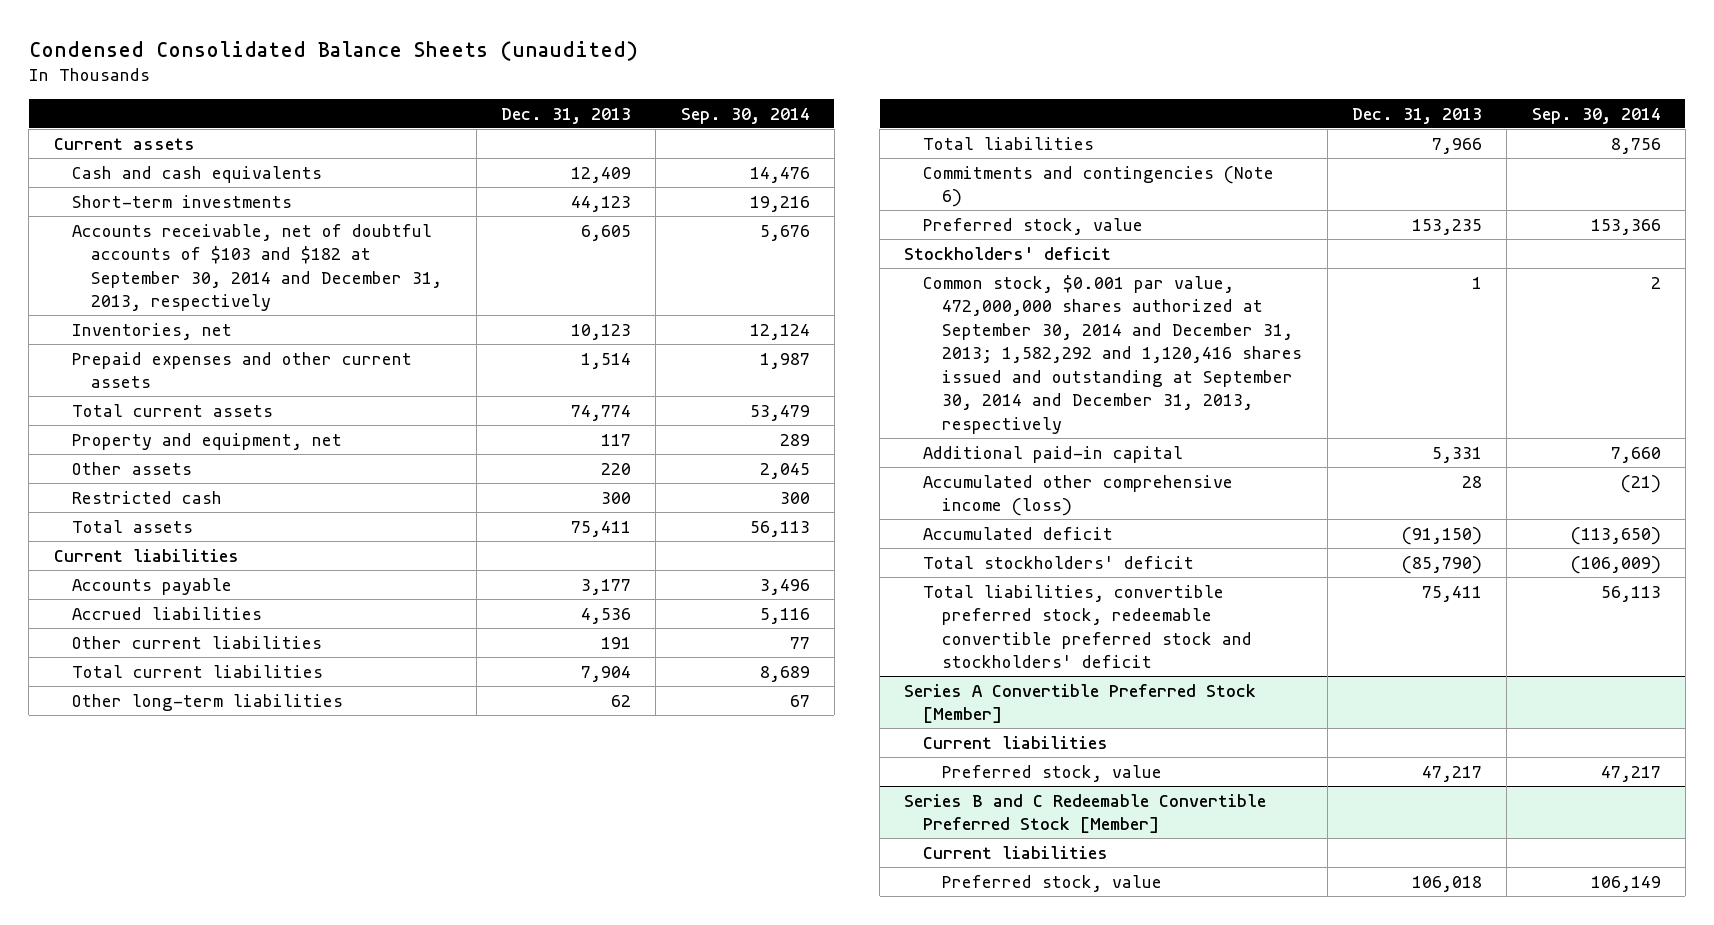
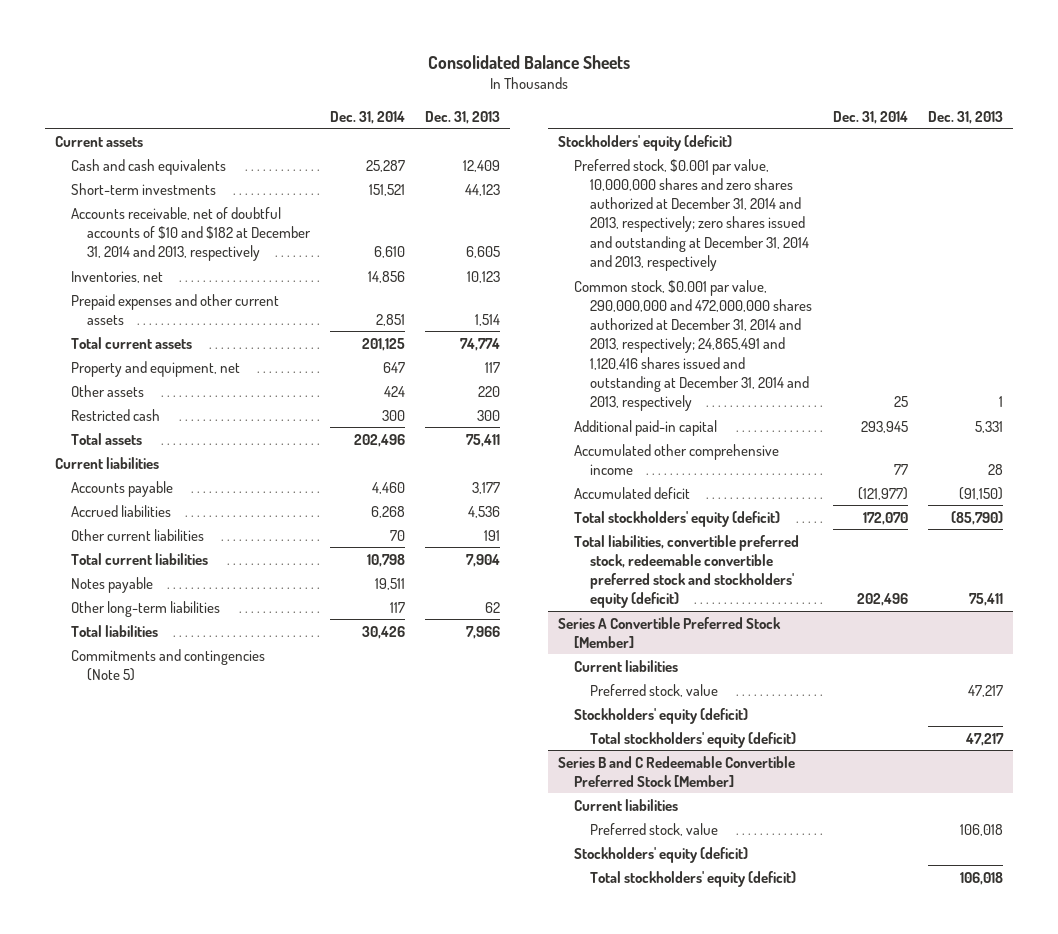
- Condensed Consolidated Balance Sheets (unaudited)
+ Consolidated Balance Sheets
- | Dec. 31, 2013 | Sep. 30, 2014
+ | Dec. 31, 2014 | Dec. 31, 2013
- Accounts receivable, net of doubtful accounts of $103 and $182 at September 30, 2014 and December 31, 2013, respectively | 6,605 | 5,676
+ Accounts receivable, net of doubtful accounts of $10 and $182 at December 31, 2014 and 2013, respectively | 6,610 | 6,605
+ Notes payable | 19,511 |
- Commitments and contingencies (Note 6)
- Preferred stock, value | 153,235 | 153,366
- Stockholders' deficit
- Common stock, $0.001 par value, 472,000,000 shares authorized at September 30, 2014 and December 31, 2013; 1,582,292 and 1,120,416 shares issued and outstanding at September 30, 2014 and December 31, 2013, respectively | 1 | 2
+ Commitments and contingencies (Note 5)
+ Stockholders' equity (deficit)
+ Preferred stock, $0.001 par value, 10,000,000 shares and zero shares authorized at December 31, 2014 and 2013, respectively; zero shares issued and outstanding at December 31, 2014 and 2013, respectively
+ Common stock, $0.001 par value, 290,000,000 and 472,000,000 shares authorized at December 31, 2014 and 2013, respectively; 24,865,491 and 1,120,416 shares issued and outstanding at December 31, 2014 and 2013, respectively | 25 | 1
- Accumulated other comprehensive income (loss) | 28 | (21)
+ Accumulated other comprehensive income | 77 | 28
- Total stockholders' deficit | (85,790) | (106,009)
- Total liabilities, convertible preferred stock, redeemable convertible preferred stock and stockholders' deficit | 75,411 | 56,113
+ Total stockholders' equity (deficit) | 172,070 | (85,790)
+ Total liabilities, convertible preferred stock, redeemable convertible preferred stock and stockholders' equity (deficit) | 202,496 | 75,411
@ Series A Convertible Preferred Stock [Member]
+ Stockholders' equity (deficit)
+ Total stockholders' equity (deficit) | | 47,217
@ Series B and C Redeemable Convertible Preferred Stock [Member]
+ Stockholders' equity (deficit)
+ Total stockholders' equity (deficit) | | 106,018

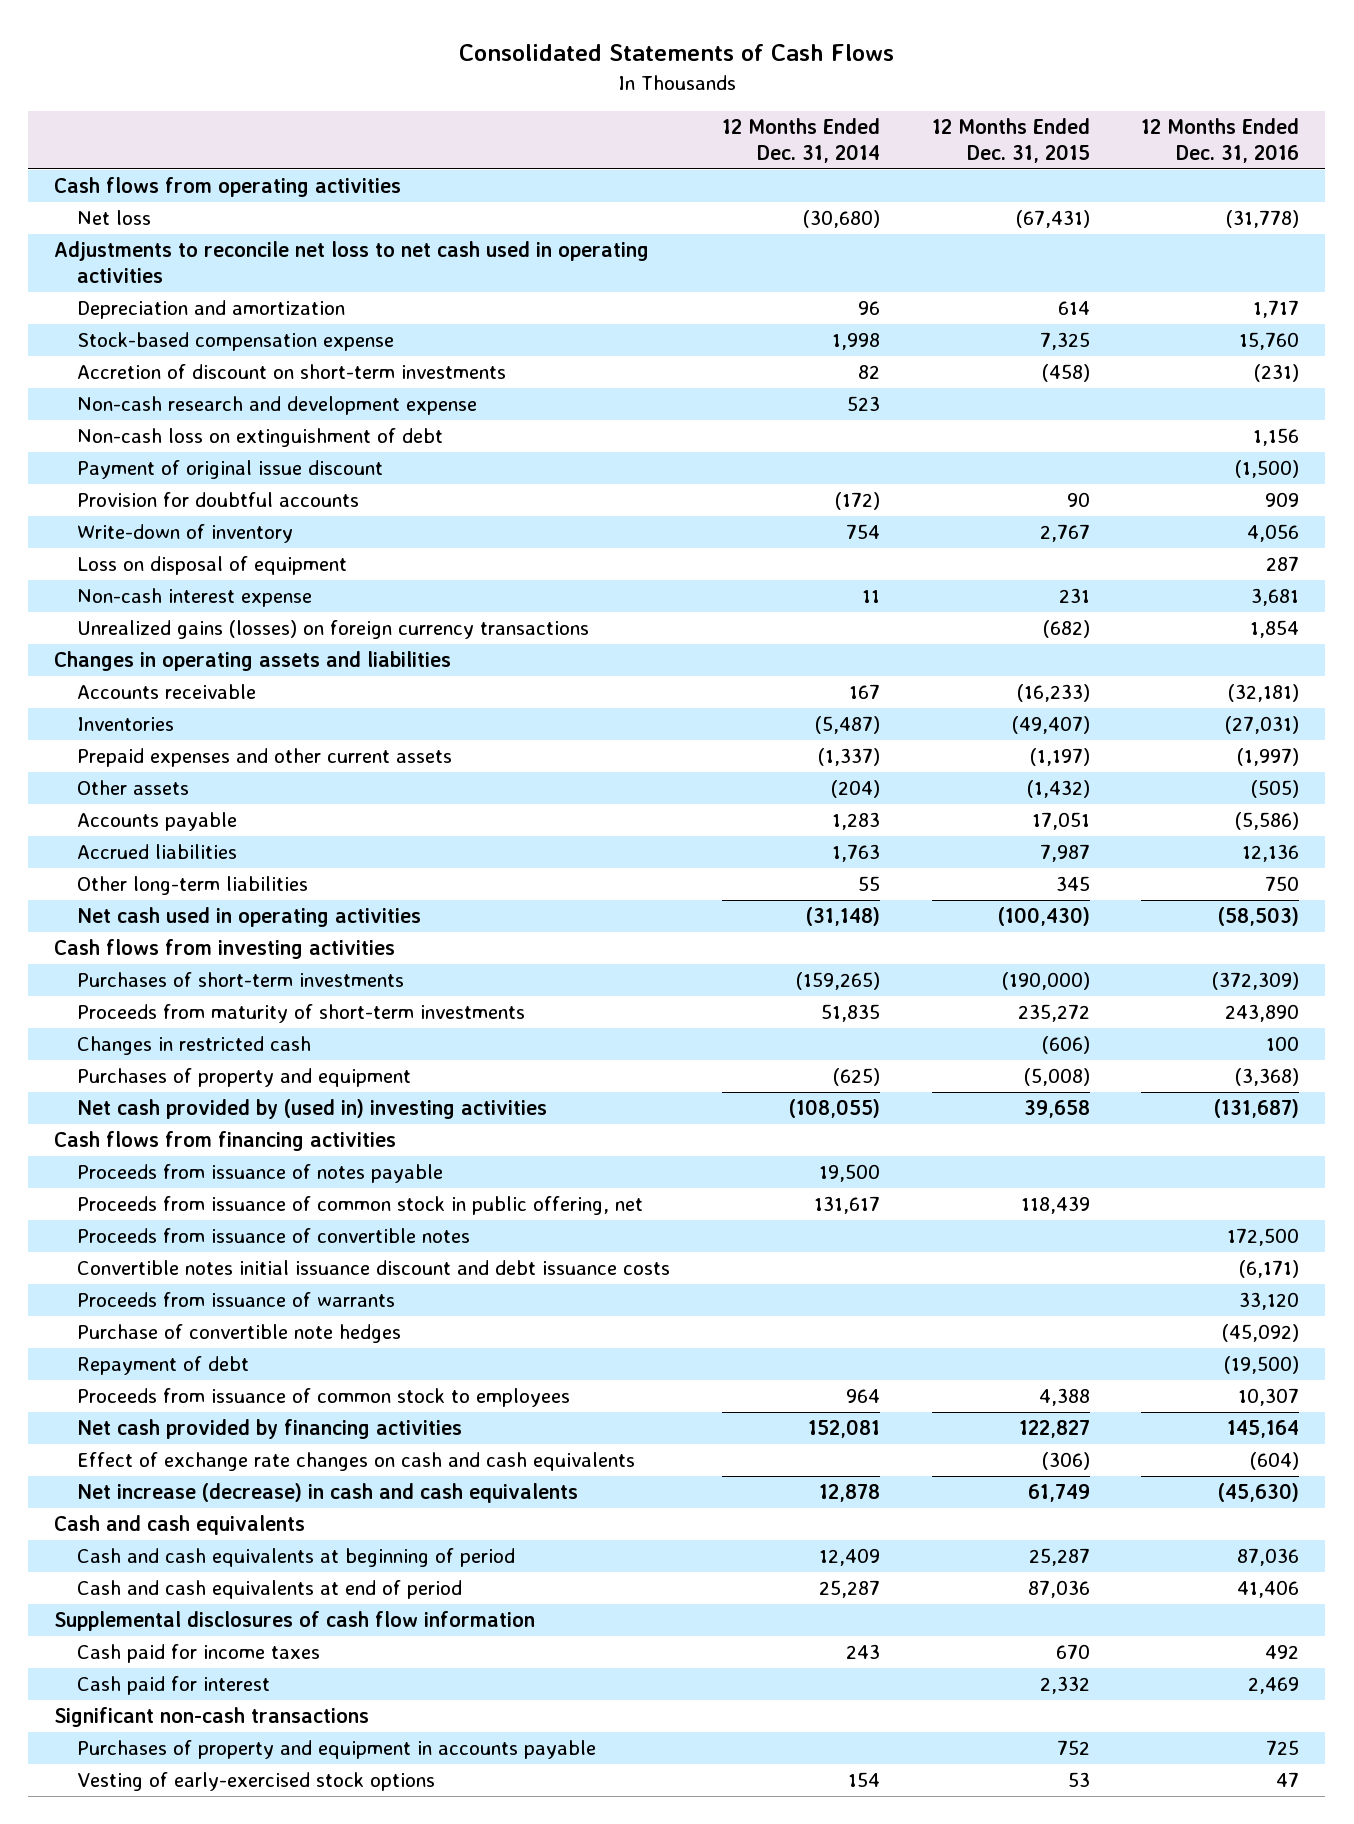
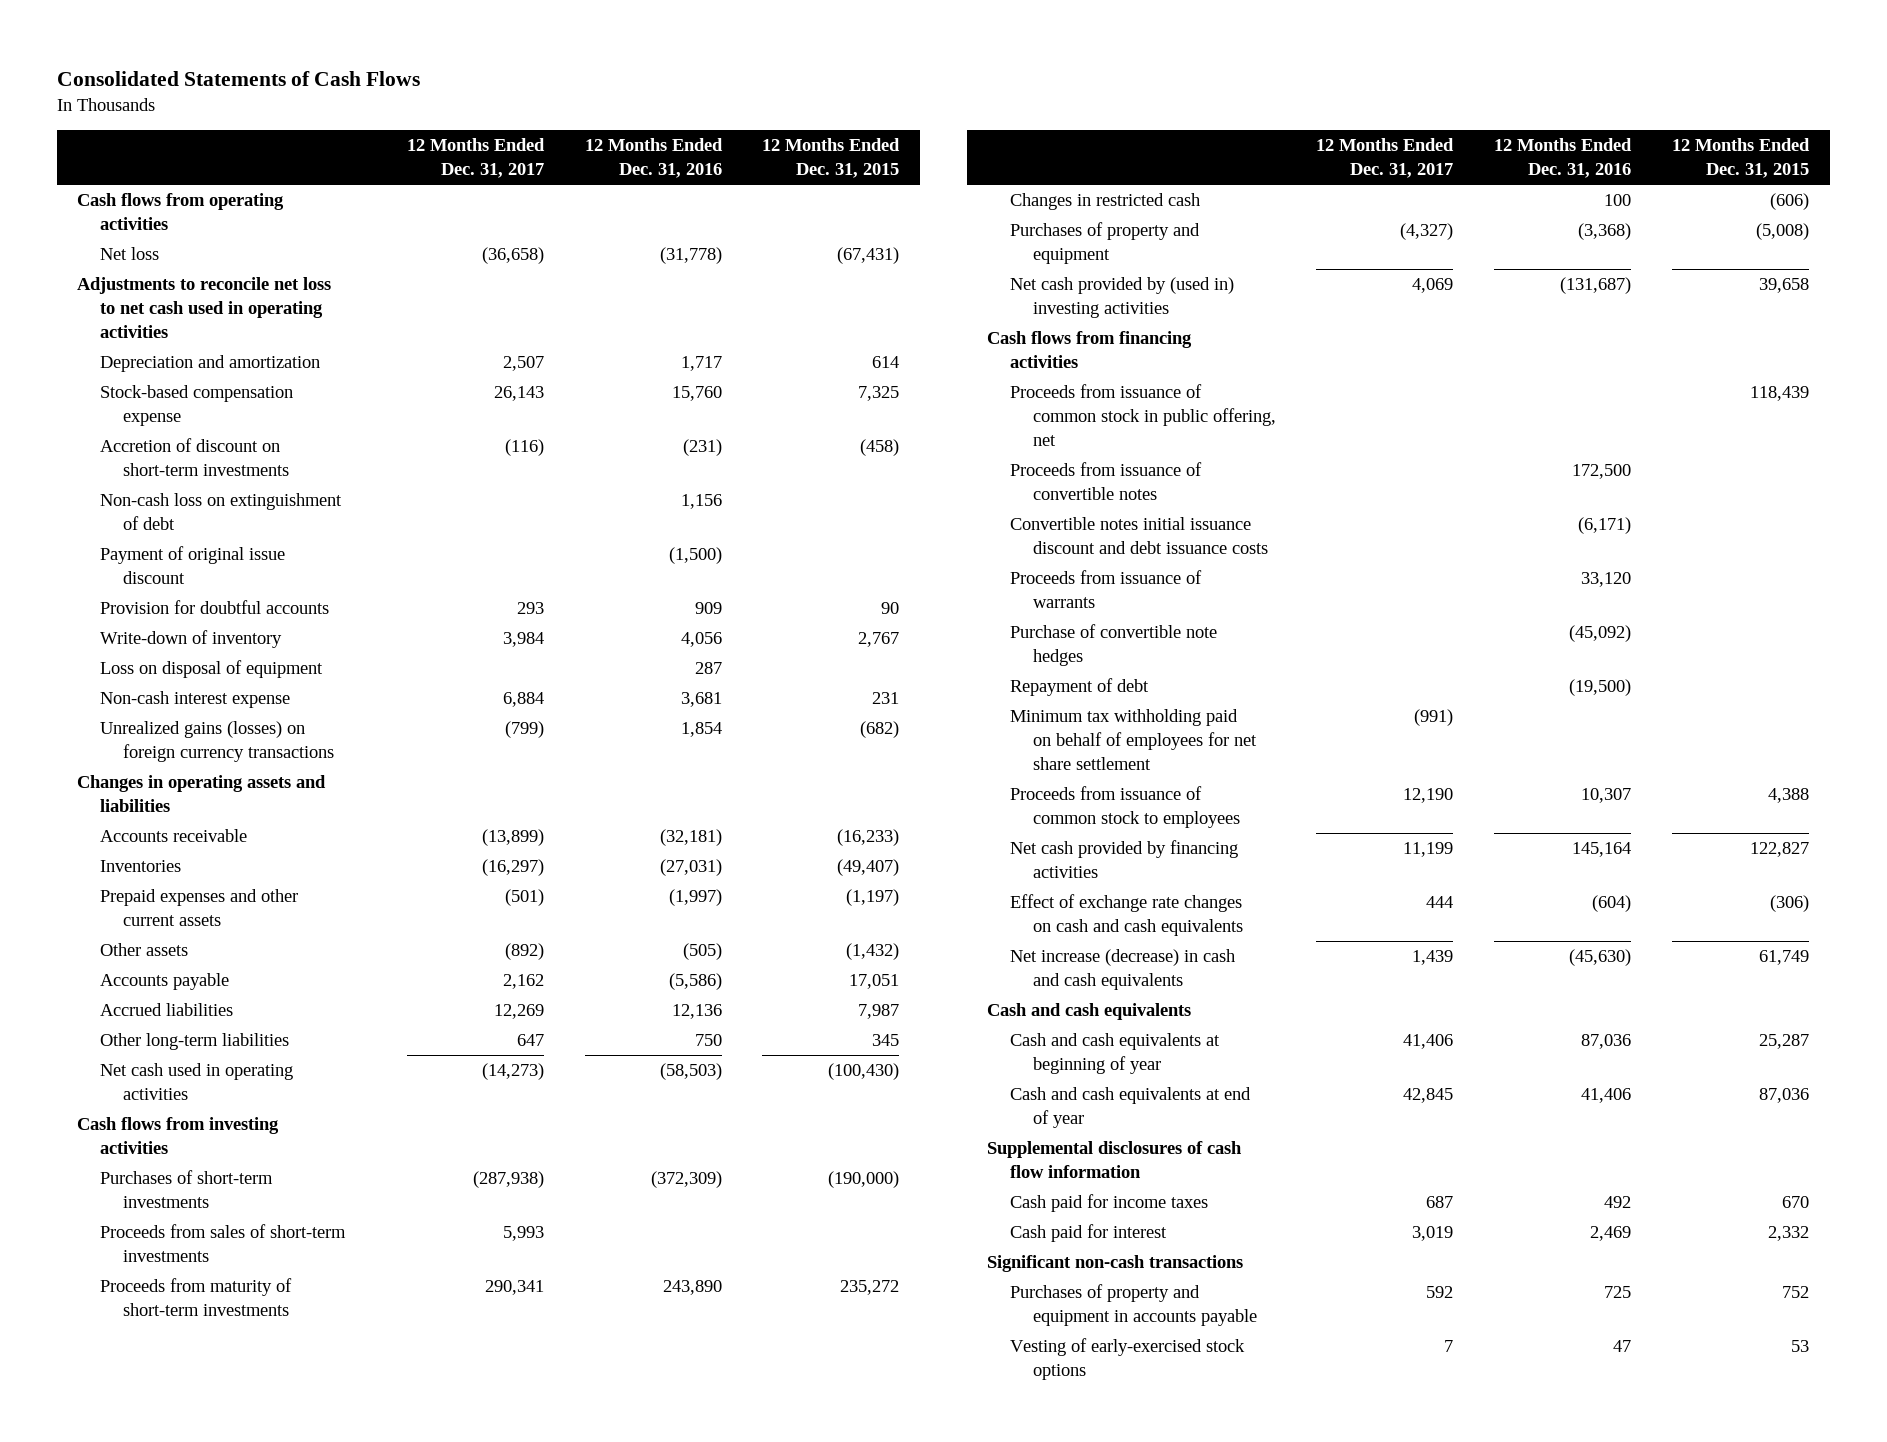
- | 12 Months Ended Dec. 31, 2014 | 12 Months Ended Dec. 31, 2015 | 12 Months Ended Dec. 31, 2016
+ | 12 Months Ended Dec. 31, 2017 | 12 Months Ended Dec. 31, 2016 | 12 Months Ended Dec. 31, 2015
- Non-cash research and development expense | 523 | |
+ Proceeds from sales of short-term investments | 5,993 | |
- Proceeds from issuance of notes payable | 19,500 | |
+ Minimum tax withholding paid on behalf of employees for net share settlement | (991) | |
- Cash and cash equivalents at beginning of period | 12,409 | 25,287 | 87,036
- Cash and cash equivalents at end of period | 25,287 | 87,036 | 41,406
+ Cash and cash equivalents at beginning of year | 41,406 | 87,036 | 25,287
+ Cash and cash equivalents at end of year | 42,845 | 41,406 | 87,036

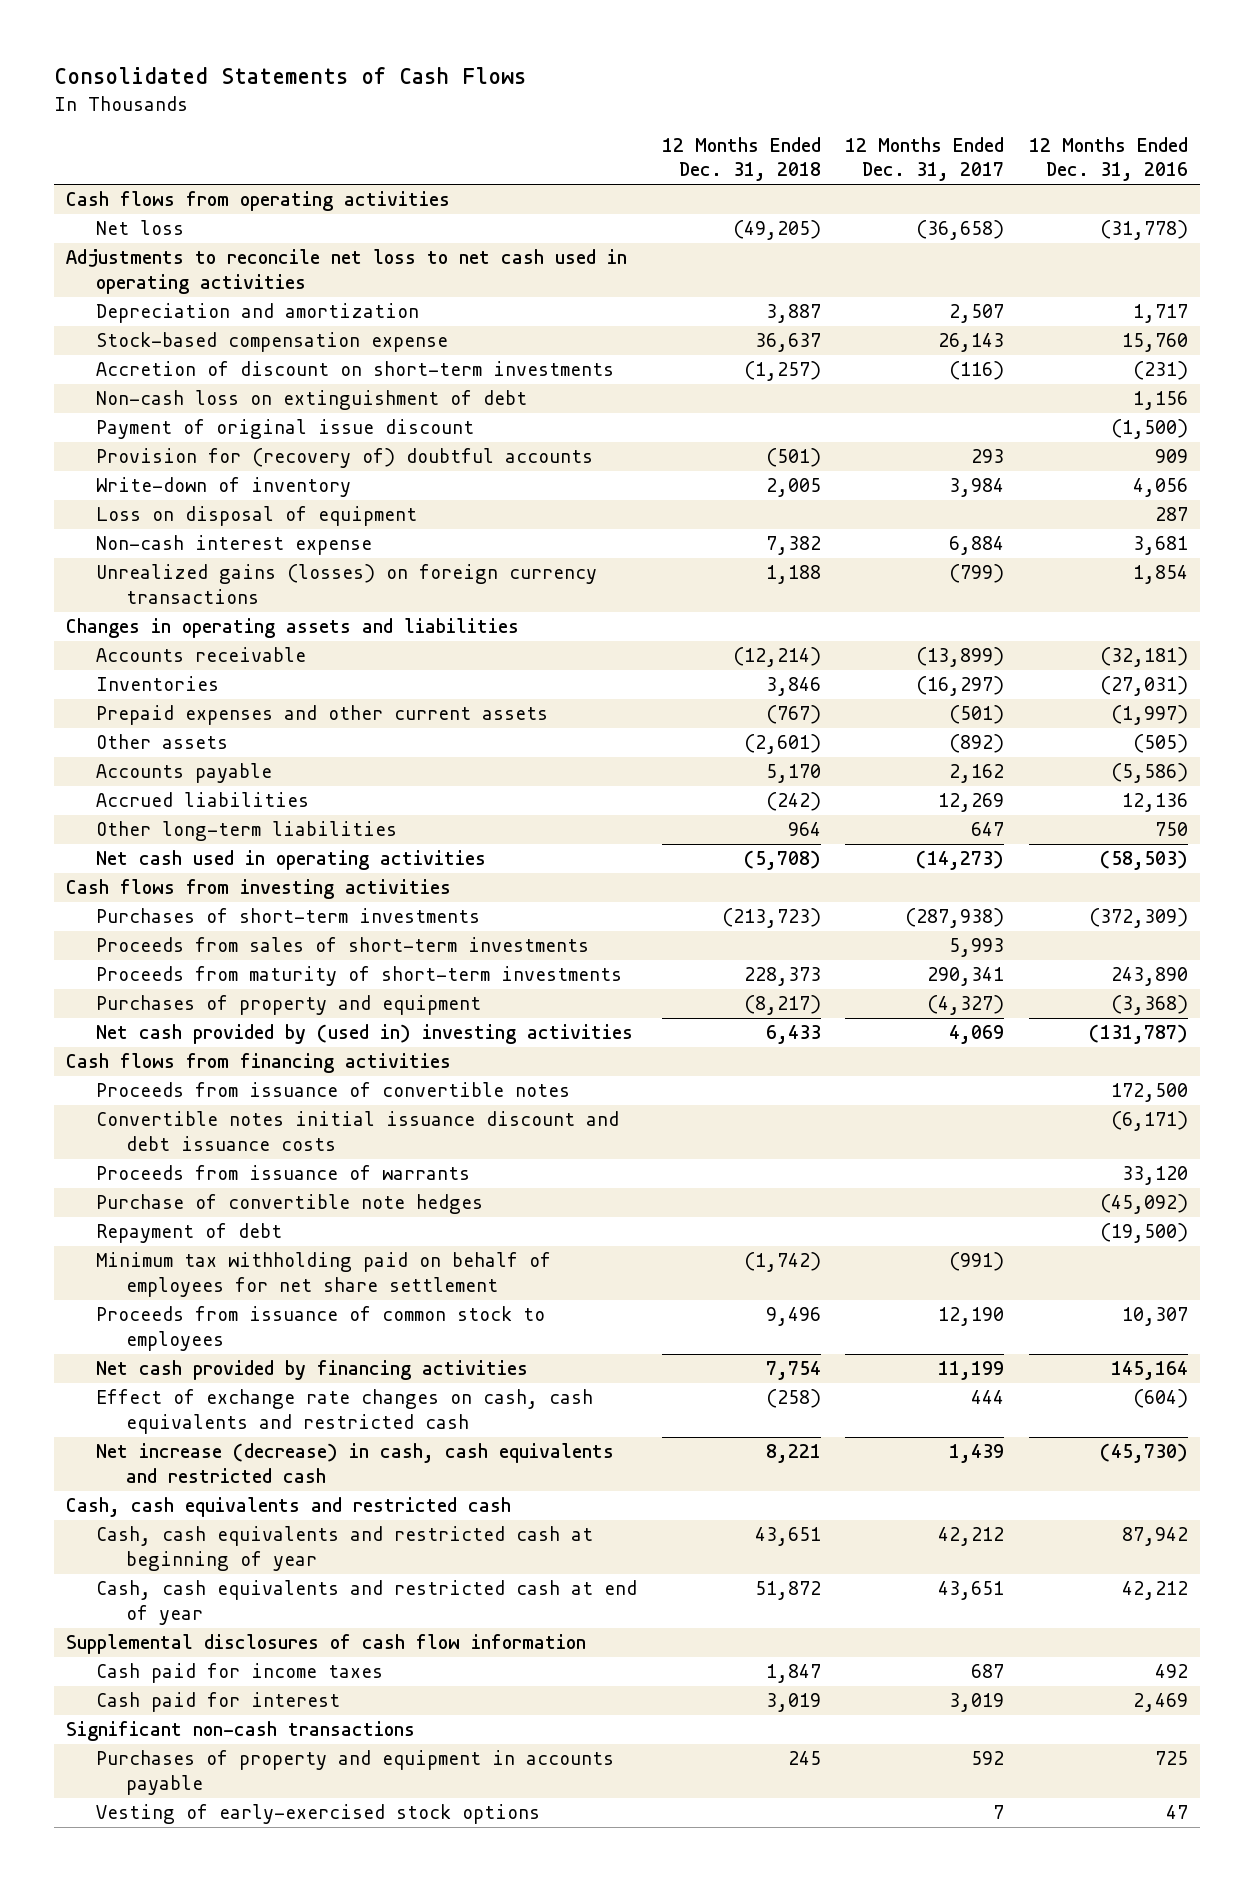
- | 12 Months Ended Dec. 31, 2017 | 12 Months Ended Dec. 31, 2016 | 12 Months Ended Dec. 31, 2015
+ | 12 Months Ended Dec. 31, 2018 | 12 Months Ended Dec. 31, 2017 | 12 Months Ended Dec. 31, 2016
- Provision for doubtful accounts | 293 | 909 | 90
+ Provision for (recovery of) doubtful accounts | (501) | 293 | 909
- Changes in restricted cash | | 100 | (606)
- Net cash provided by (used in) investing activities | 4,069 | (131,687) | 39,658
+ Net cash provided by (used in) investing activities | 6,433 | 4,069 | (131,787)
- Proceeds from issuance of common stock in public offering, net | | | 118,439
- Effect of exchange rate changes on cash and cash equivalents | 444 | (604) | (306)
- Net increase (decrease) in cash and cash equivalents | 1,439 | (45,630) | 61,749
- Cash and cash equivalents
- Cash and cash equivalents at beginning of year | 41,406 | 87,036 | 25,287
- Cash and cash equivalents at end of year | 42,845 | 41,406 | 87,036
+ Effect of exchange rate changes on cash, cash equivalents and restricted cash | (258) | 444 | (604)
+ Net increase (decrease) in cash, cash equivalents and restricted cash | 8,221 | 1,439 | (45,730)
+ Cash, cash equivalents and restricted cash
+ Cash, cash equivalents and restricted cash at beginning of year | 43,651 | 42,212 | 87,942
+ Cash, cash equivalents and restricted cash at end of year | 51,872 | 43,651 | 42,212

